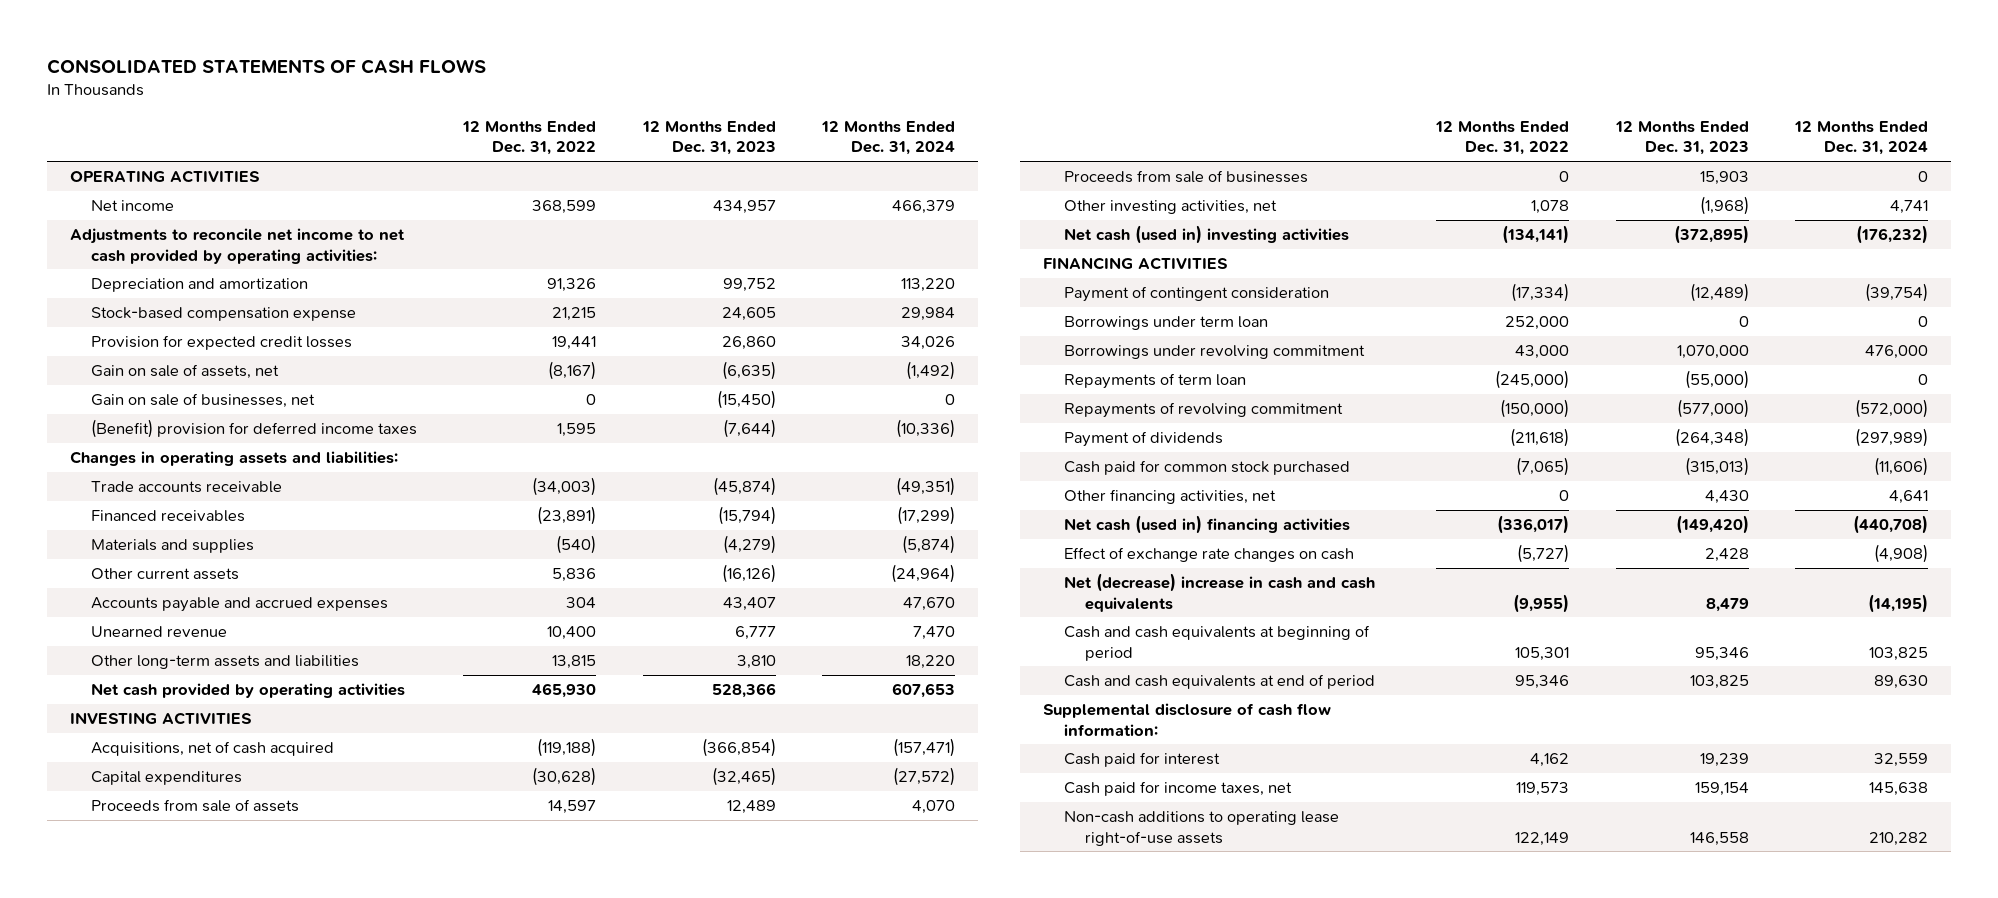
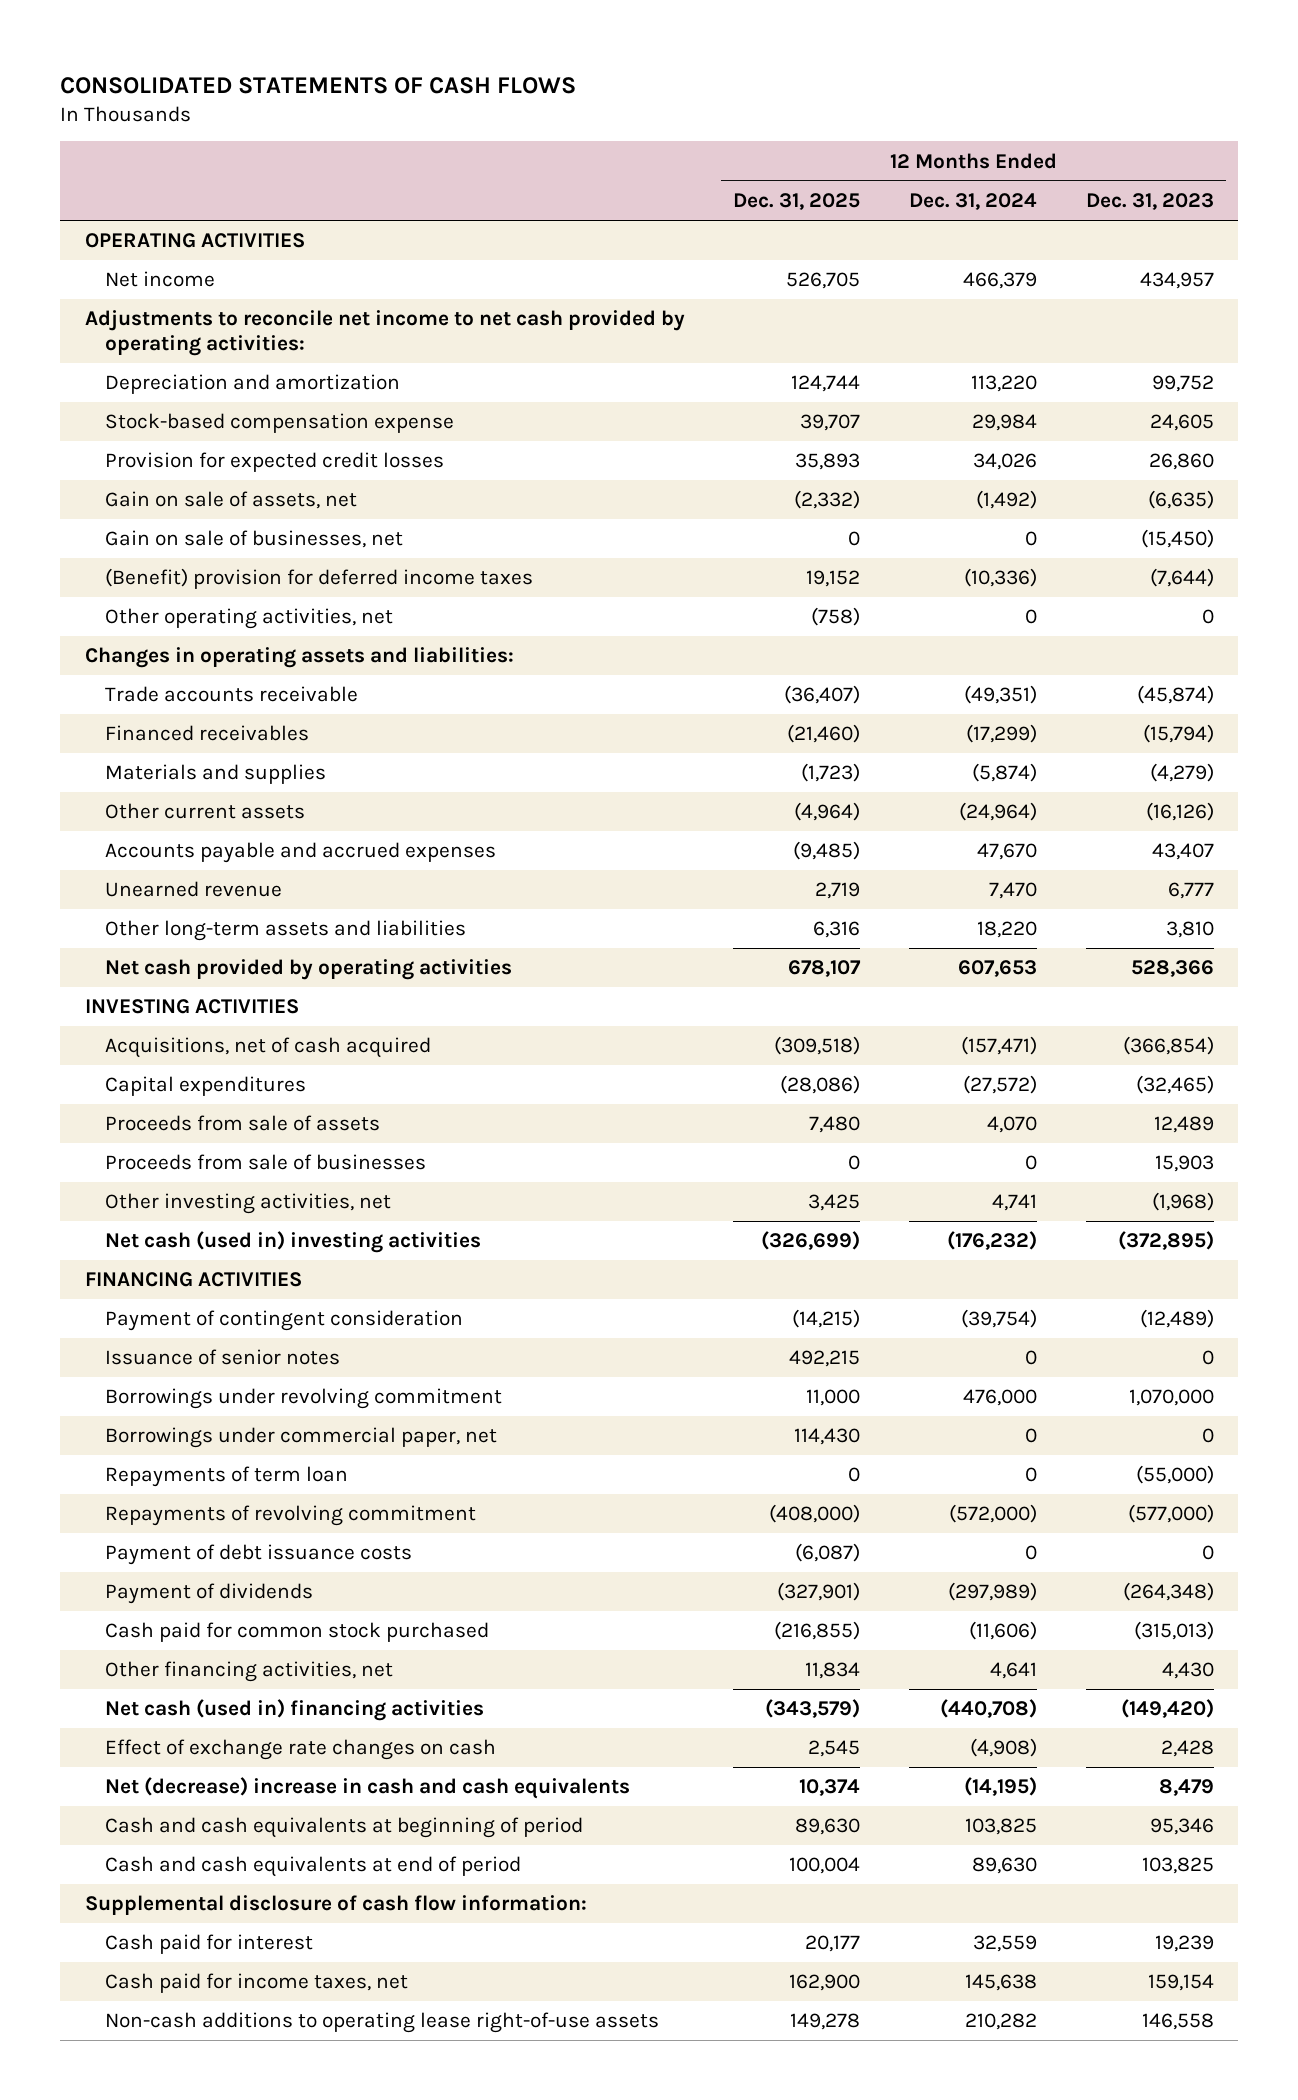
- | 12 Months Ended Dec. 31, 2022 | 12 Months Ended Dec. 31, 2023 | 12 Months Ended Dec. 31, 2024
+ | 12 Months Ended Dec. 31, 2025 | 12 Months Ended Dec. 31, 2024 | 12 Months Ended Dec. 31, 2023
+ Other operating activities, net | (758) | 0 | 0
- Borrowings under term loan | 252,000 | 0 | 0
+ Issuance of senior notes | 492,215 | 0 | 0
+ Borrowings under commercial paper, net | 114,430 | 0 | 0
+ Payment of debt issuance costs | (6,087) | 0 | 0

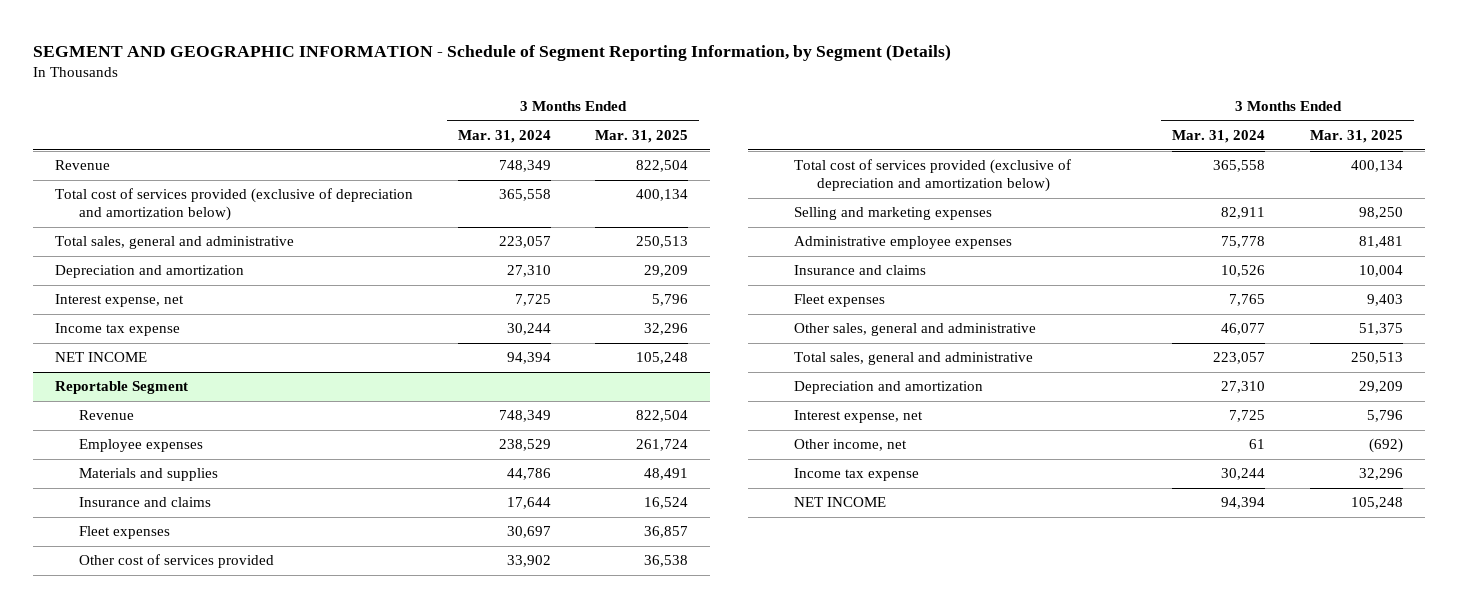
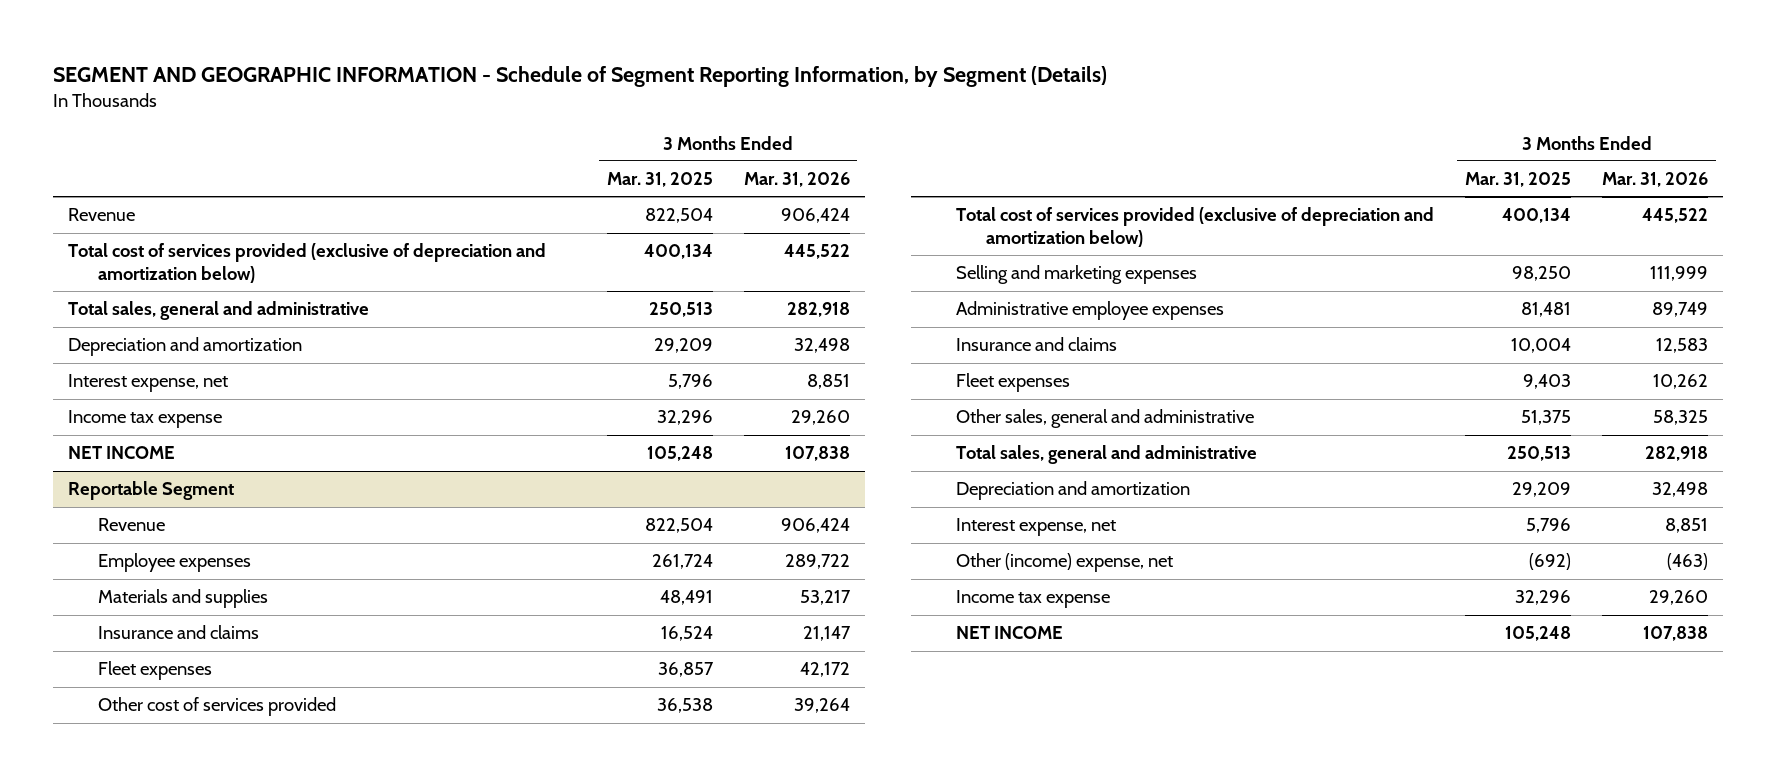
- | 3 Months Ended Mar. 31, 2024 | 3 Months Ended Mar. 31, 2025
+ | 3 Months Ended Mar. 31, 2025 | 3 Months Ended Mar. 31, 2026
@ Reportable Segment
- Other income, net | 61 | (692)
+ Other (income) expense, net | (692) | (463)

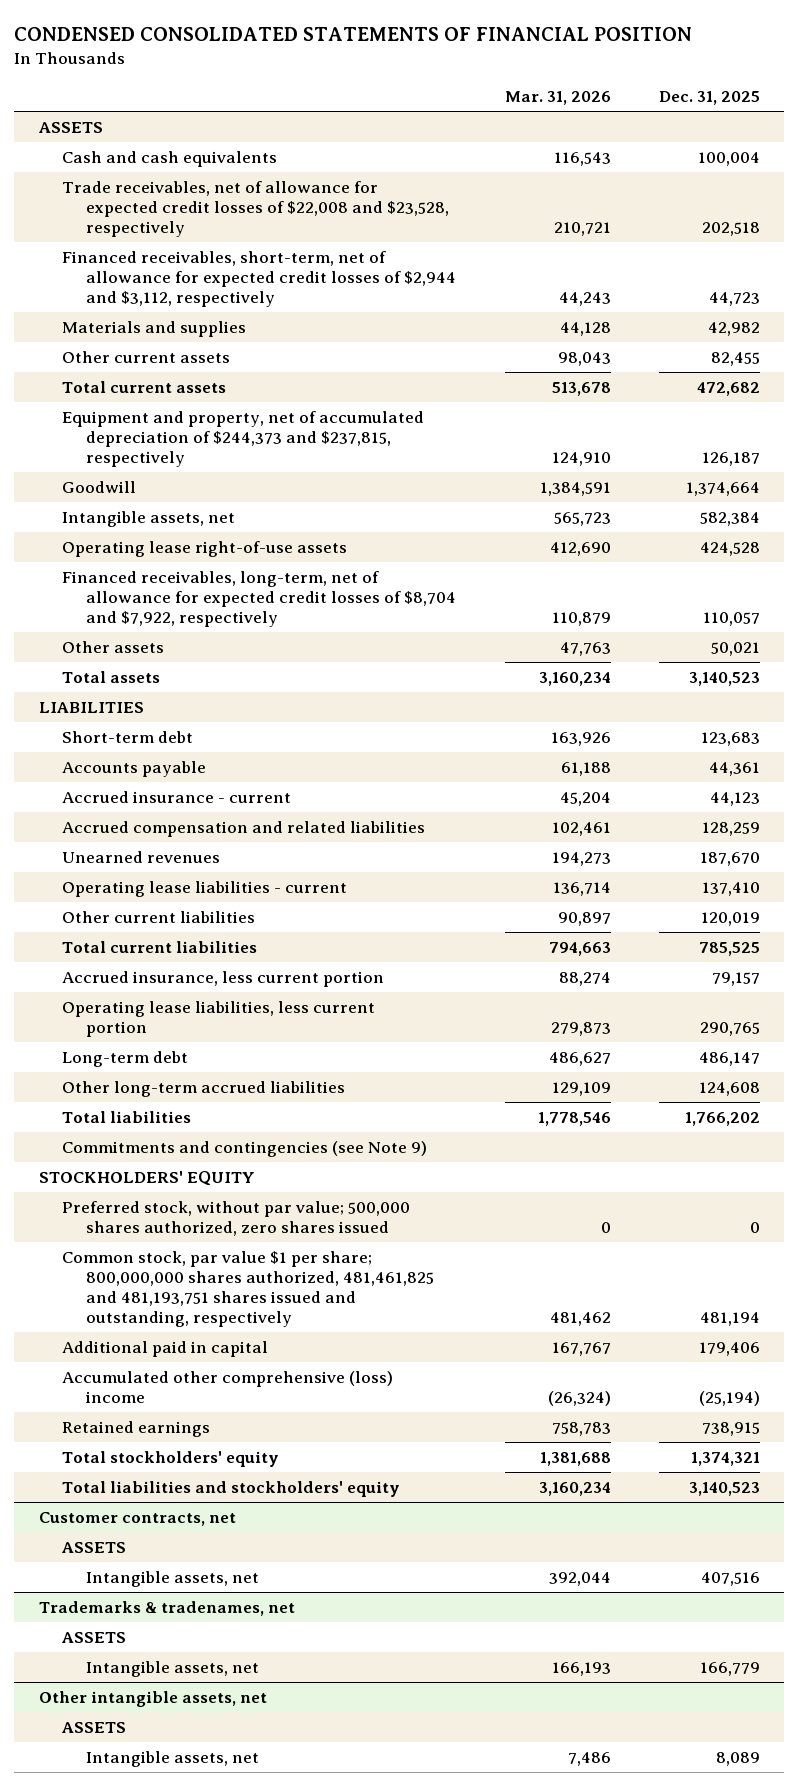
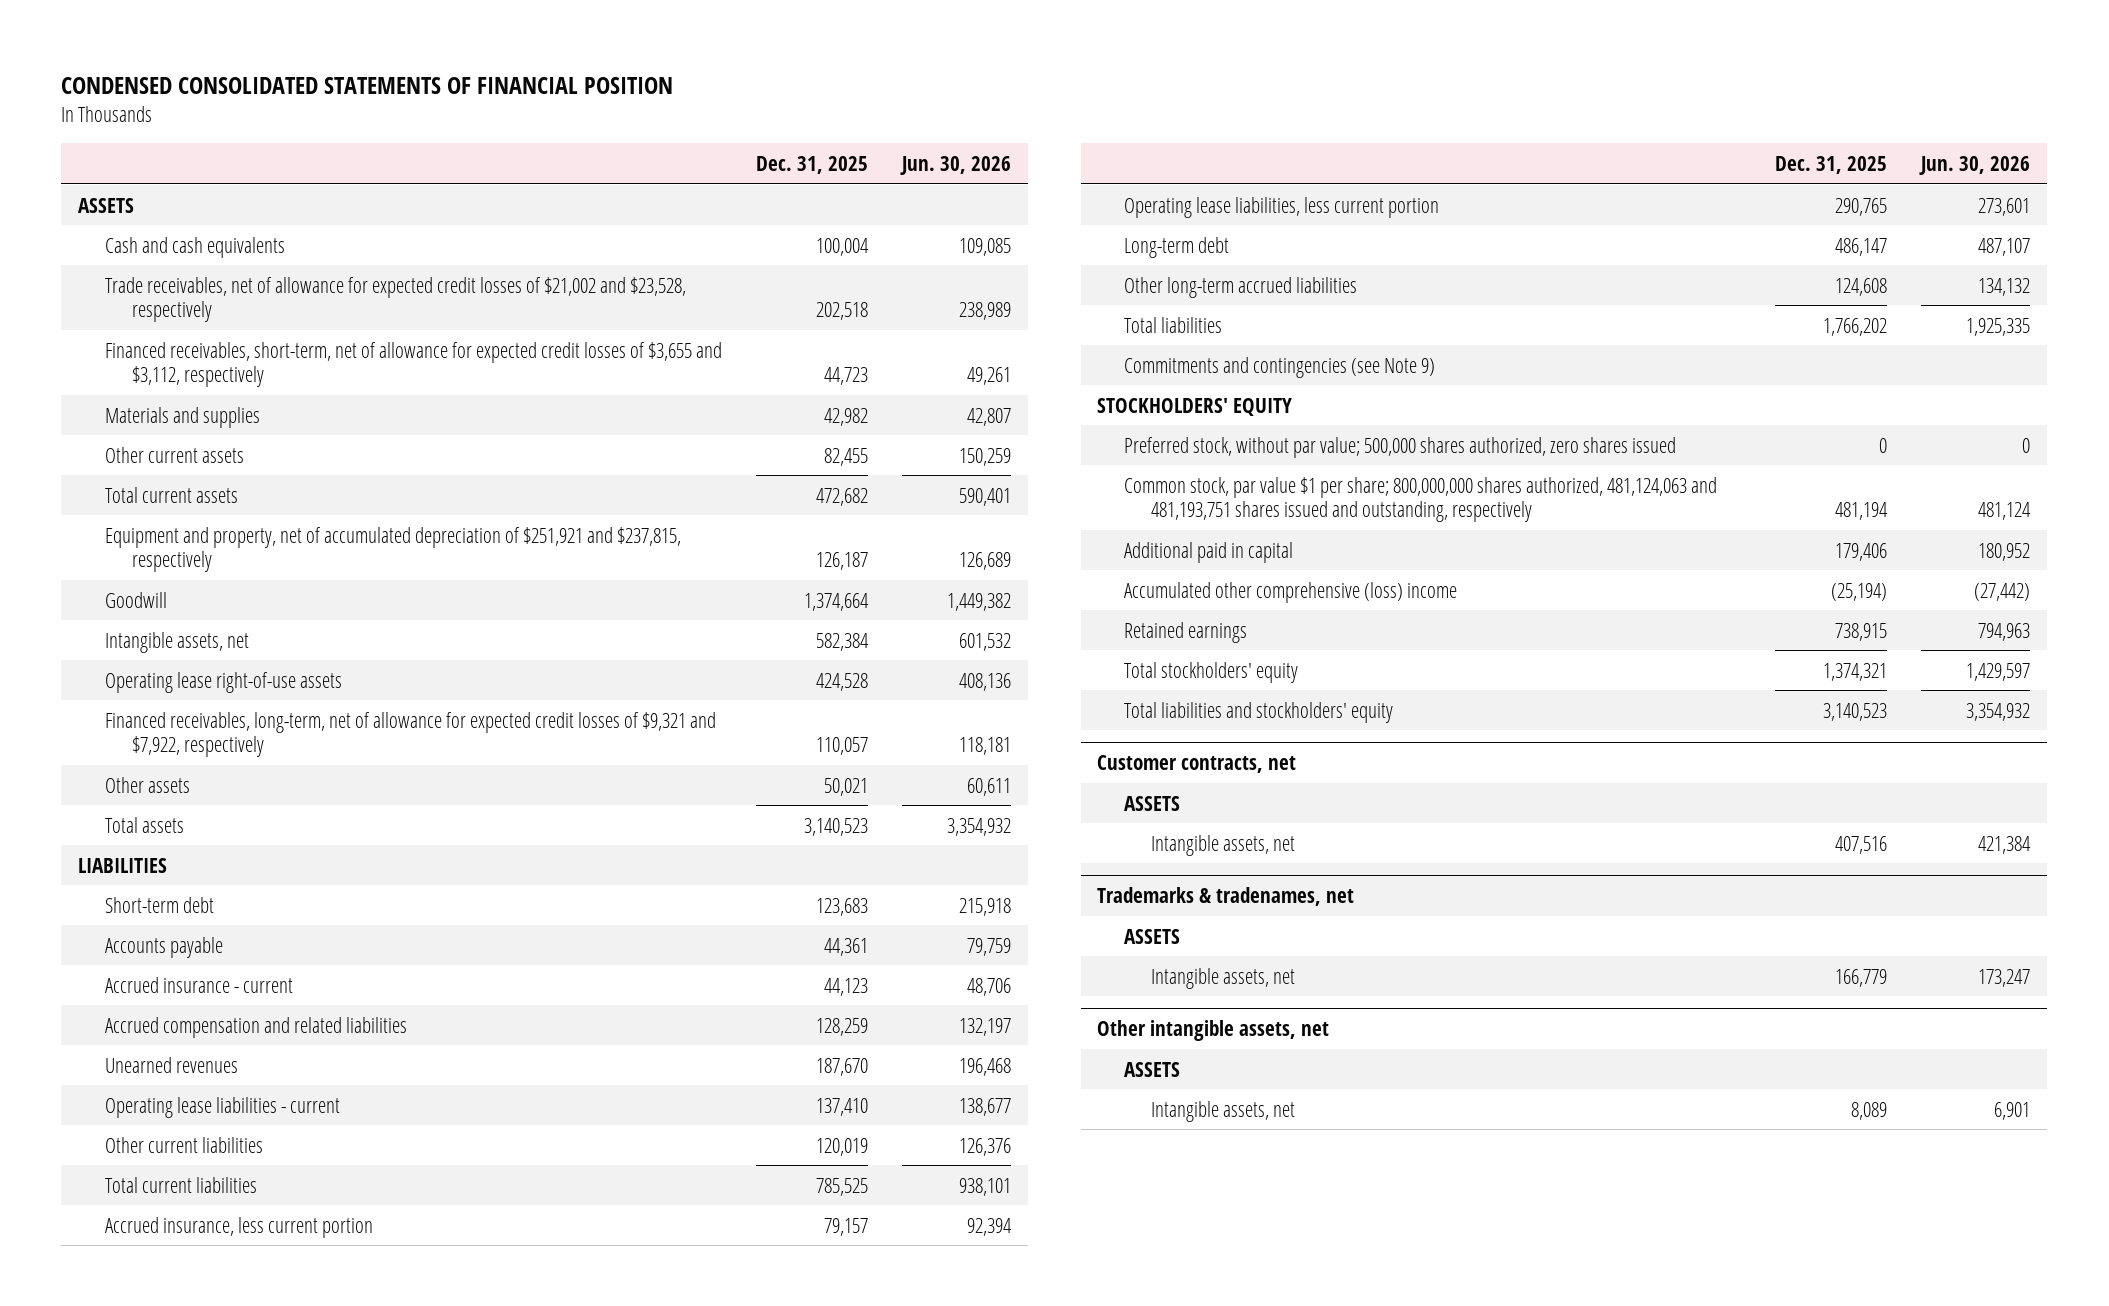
- | Mar. 31, 2026 | Dec. 31, 2025
+ | Dec. 31, 2025 | Jun. 30, 2026
- Trade receivables, net of allowance for expected credit losses of $22,008 and $23,528, respectively | 210,721 | 202,518
- Financed receivables, short-term, net of allowance for expected credit losses of $2,944 and $3,112, respectively | 44,243 | 44,723
+ Trade receivables, net of allowance for expected credit losses of $21,002 and $23,528, respectively | 202,518 | 238,989
+ Financed receivables, short-term, net of allowance for expected credit losses of $3,655 and $3,112, respectively | 44,723 | 49,261
- Equipment and property, net of accumulated depreciation of $244,373 and $237,815, respectively | 124,910 | 126,187
+ Equipment and property, net of accumulated depreciation of $251,921 and $237,815, respectively | 126,187 | 126,689
- Financed receivables, long-term, net of allowance for expected credit losses of $8,704 and $7,922, respectively | 110,879 | 110,057
+ Financed receivables, long-term, net of allowance for expected credit losses of $9,321 and $7,922, respectively | 110,057 | 118,181
- Common stock, par value $1 per share; 800,000,000 shares authorized, 481,461,825 and 481,193,751 shares issued and outstanding, respectively | 481,462 | 481,194
+ Common stock, par value $1 per share; 800,000,000 shares authorized, 481,124,063 and 481,193,751 shares issued and outstanding, respectively | 481,194 | 481,124

